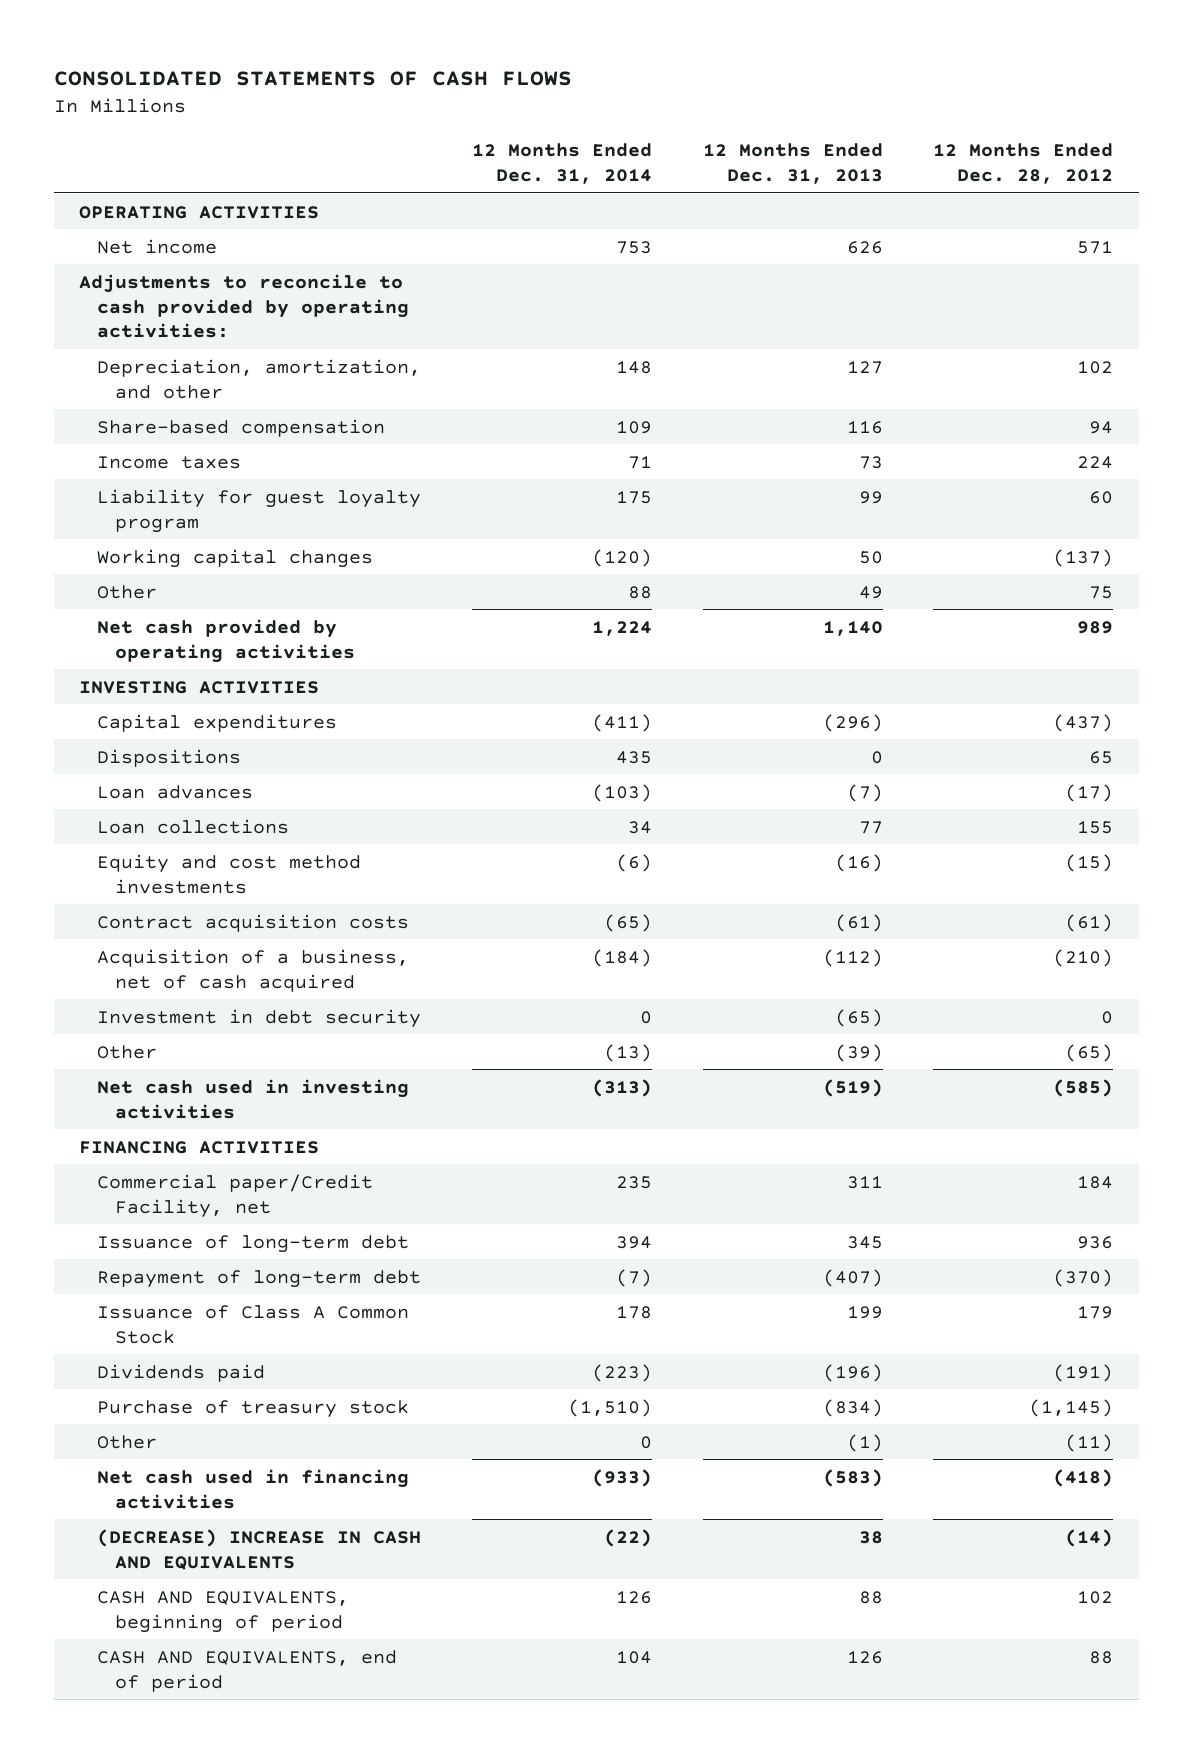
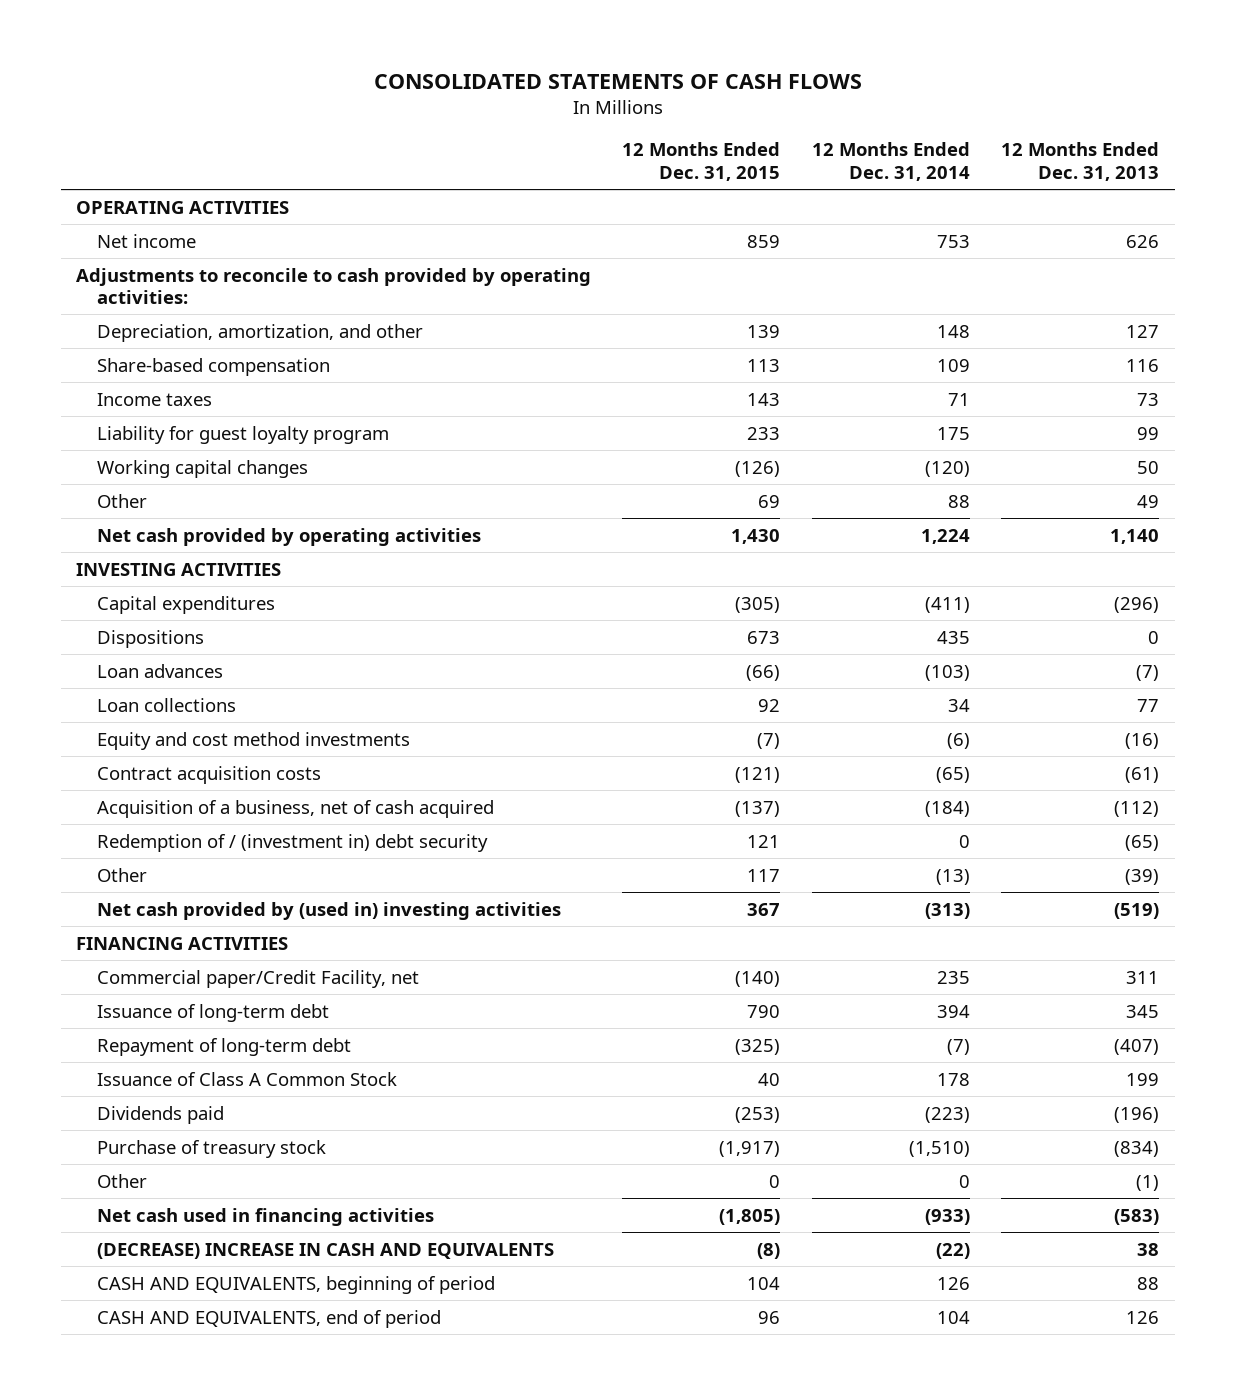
- | 12 Months Ended Dec. 31, 2014 | 12 Months Ended Dec. 31, 2013 | 12 Months Ended Dec. 28, 2012
+ | 12 Months Ended Dec. 31, 2015 | 12 Months Ended Dec. 31, 2014 | 12 Months Ended Dec. 31, 2013
- Investment in debt security | 0 | (65) | 0
+ Redemption of / (investment in) debt security | 121 | 0 | (65)
- Net cash used in investing activities | (313) | (519) | (585)
+ Net cash provided by (used in) investing activities | 367 | (313) | (519)

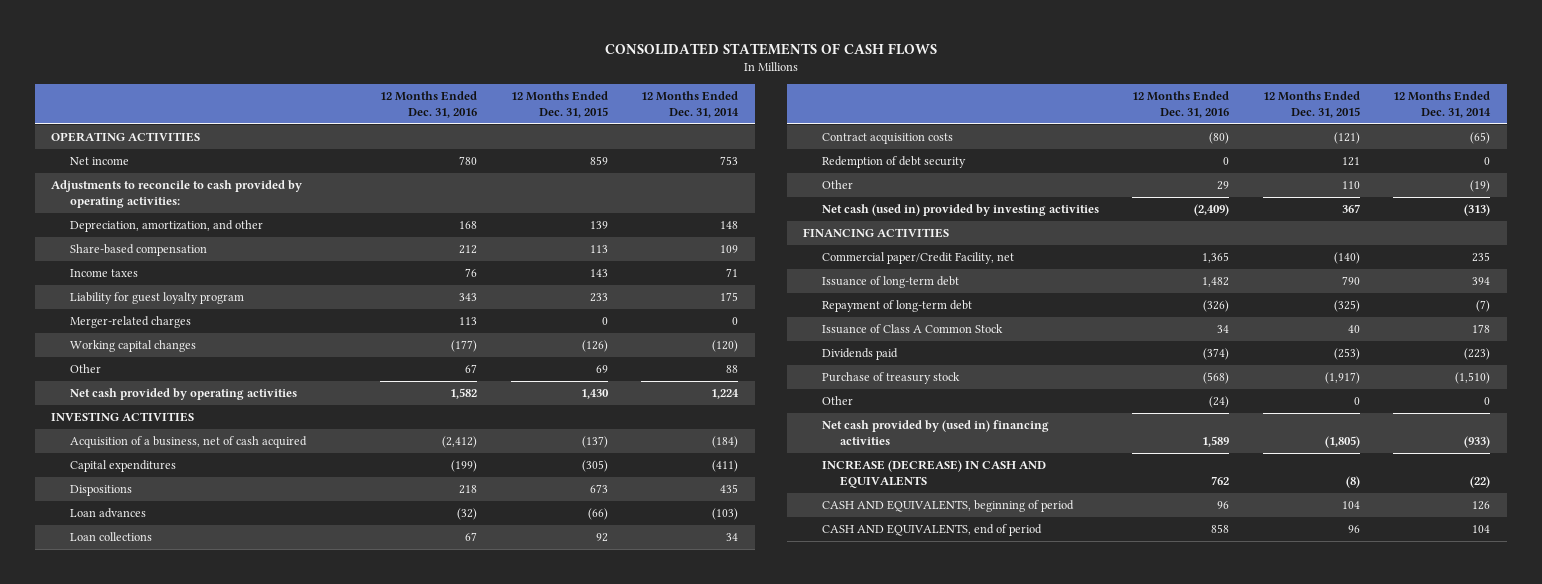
- | 12 Months Ended Dec. 31, 2015 | 12 Months Ended Dec. 31, 2014 | 12 Months Ended Dec. 31, 2013
+ | 12 Months Ended Dec. 31, 2016 | 12 Months Ended Dec. 31, 2015 | 12 Months Ended Dec. 31, 2014
+ Merger-related charges | 113 | 0 | 0
moved up: Acquisition of a business, net of cash acquired | (2,412) | (137) | (184)
- Equity and cost method investments | (7) | (6) | (16)
- Redemption of / (investment in) debt security | 121 | 0 | (65)
- Other | 117 | (13) | (39)
- Net cash provided by (used in) investing activities | 367 | (313) | (519)
+ Redemption of debt security | 0 | 121 | 0
+ Other | 29 | 110 | (19)
+ Net cash (used in) provided by investing activities | (2,409) | 367 | (313)
- Net cash used in financing activities | (1,805) | (933) | (583)
- (DECREASE) INCREASE IN CASH AND EQUIVALENTS | (8) | (22) | 38
+ Net cash provided by (used in) financing activities | 1,589 | (1,805) | (933)
+ INCREASE (DECREASE) IN CASH AND EQUIVALENTS | 762 | (8) | (22)

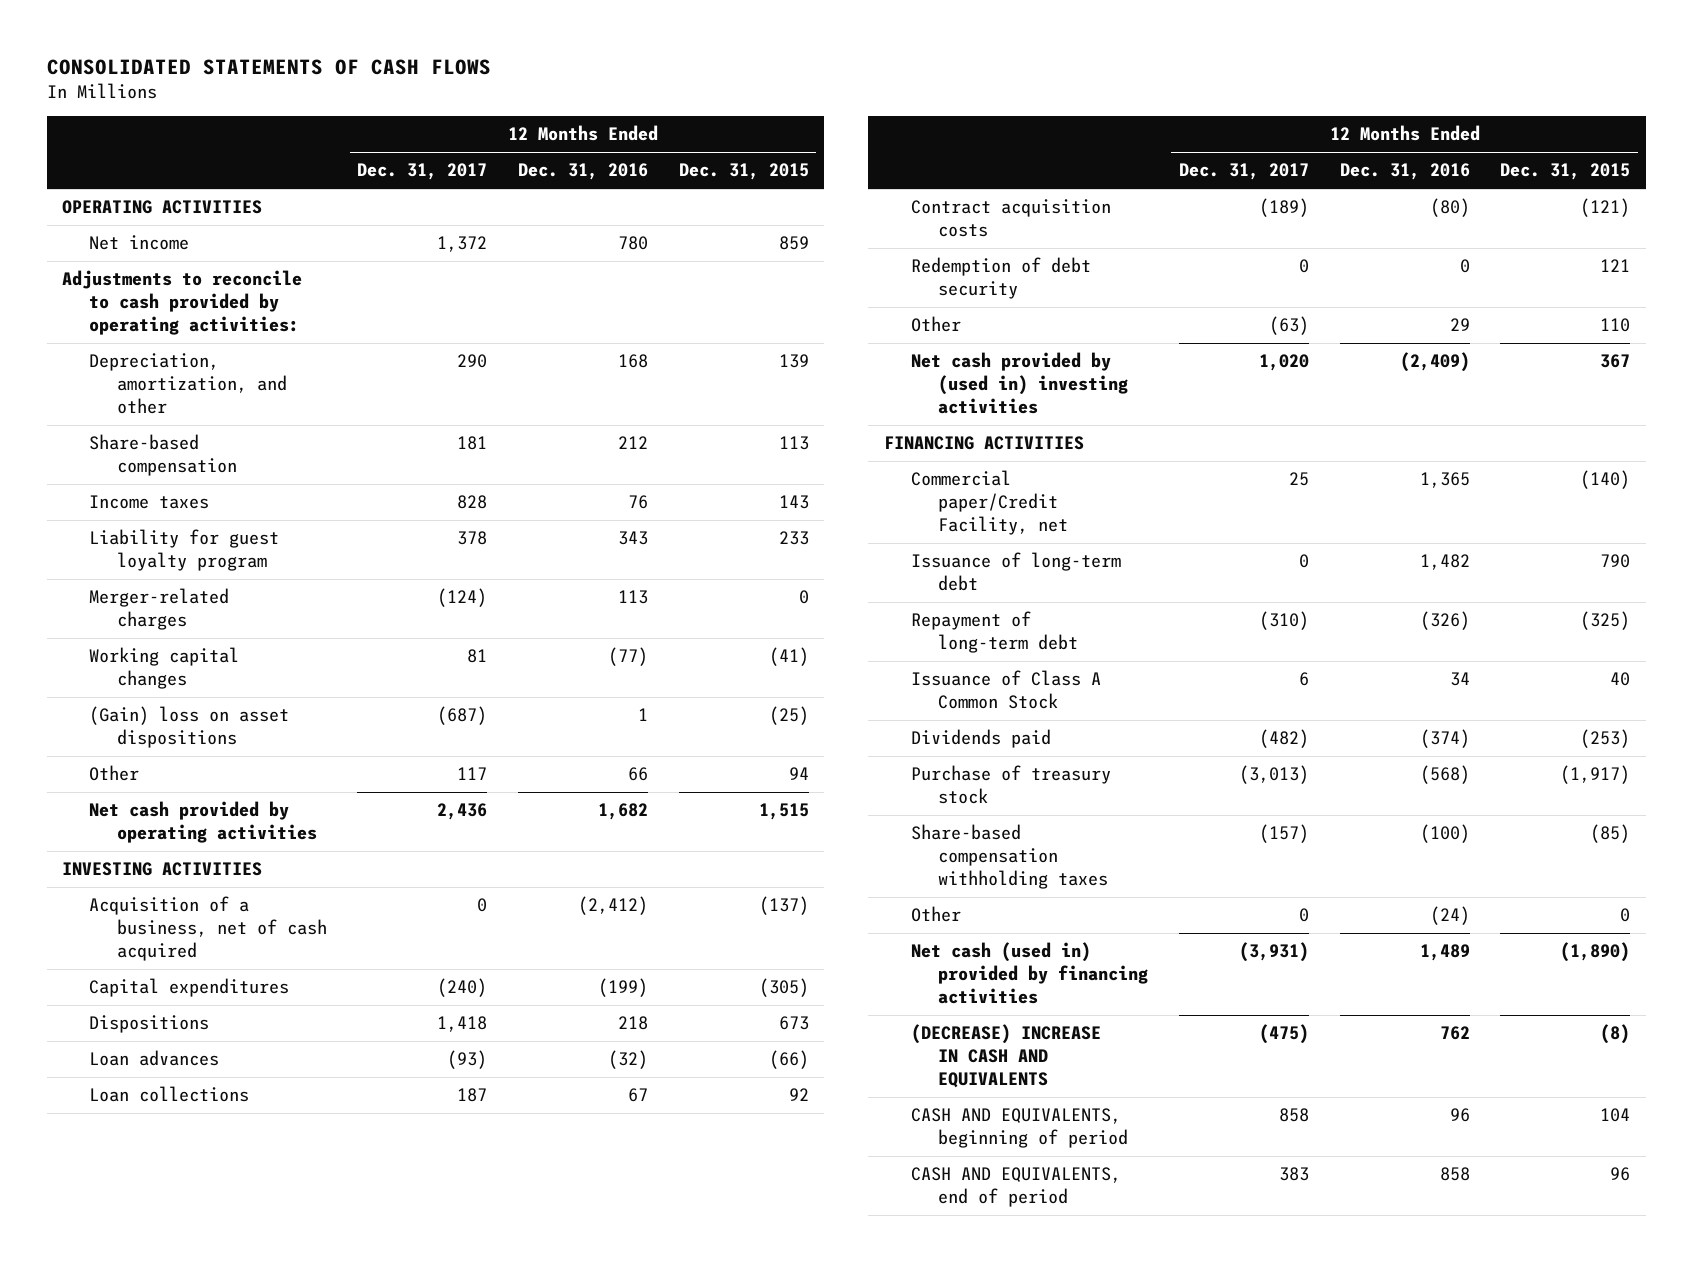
- | 12 Months Ended Dec. 31, 2016 | 12 Months Ended Dec. 31, 2015 | 12 Months Ended Dec. 31, 2014
+ | 12 Months Ended Dec. 31, 2017 | 12 Months Ended Dec. 31, 2016 | 12 Months Ended Dec. 31, 2015
- Working capital changes | (177) | (126) | (120)
- Other | 67 | 69 | 88
- Net cash provided by operating activities | 1,582 | 1,430 | 1,224
+ Working capital changes | 81 | (77) | (41)
+ (Gain) loss on asset dispositions | (687) | 1 | (25)
+ Other | 117 | 66 | 94
+ Net cash provided by operating activities | 2,436 | 1,682 | 1,515
- Net cash (used in) provided by investing activities | (2,409) | 367 | (313)
+ Net cash provided by (used in) investing activities | 1,020 | (2,409) | 367
+ Share-based compensation withholding taxes | (157) | (100) | (85)
- Net cash provided by (used in) financing activities | 1,589 | (1,805) | (933)
- INCREASE (DECREASE) IN CASH AND EQUIVALENTS | 762 | (8) | (22)
+ Net cash (used in) provided by financing activities | (3,931) | 1,489 | (1,890)
+ (DECREASE) INCREASE IN CASH AND EQUIVALENTS | (475) | 762 | (8)

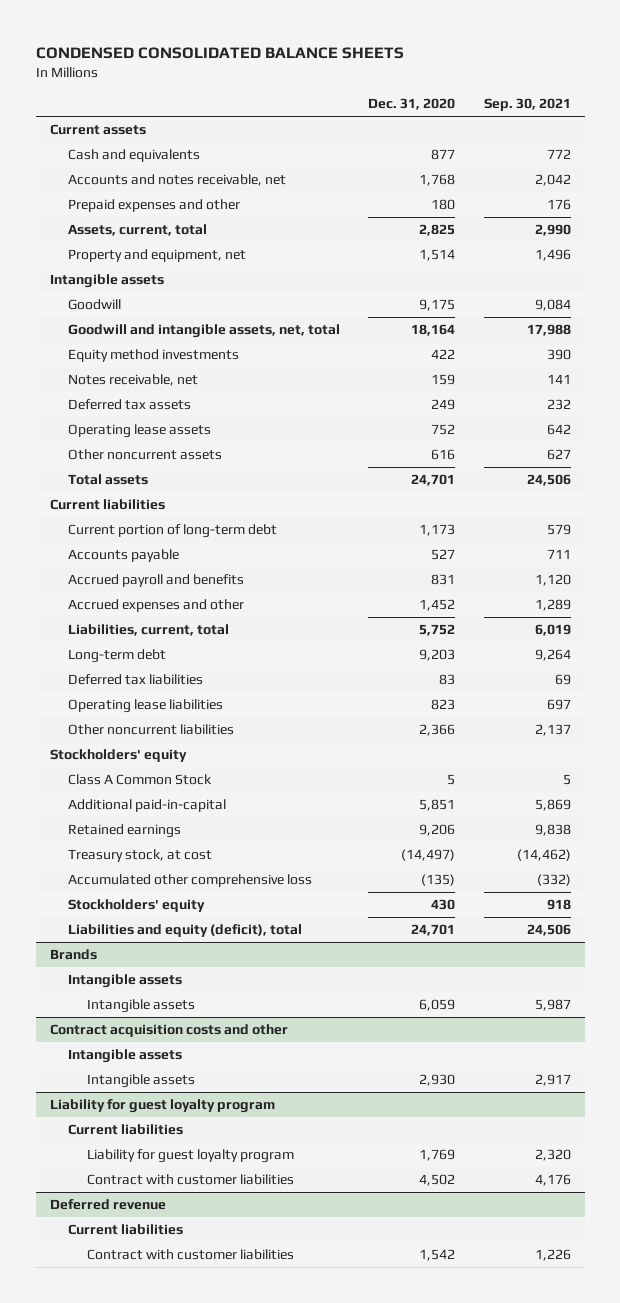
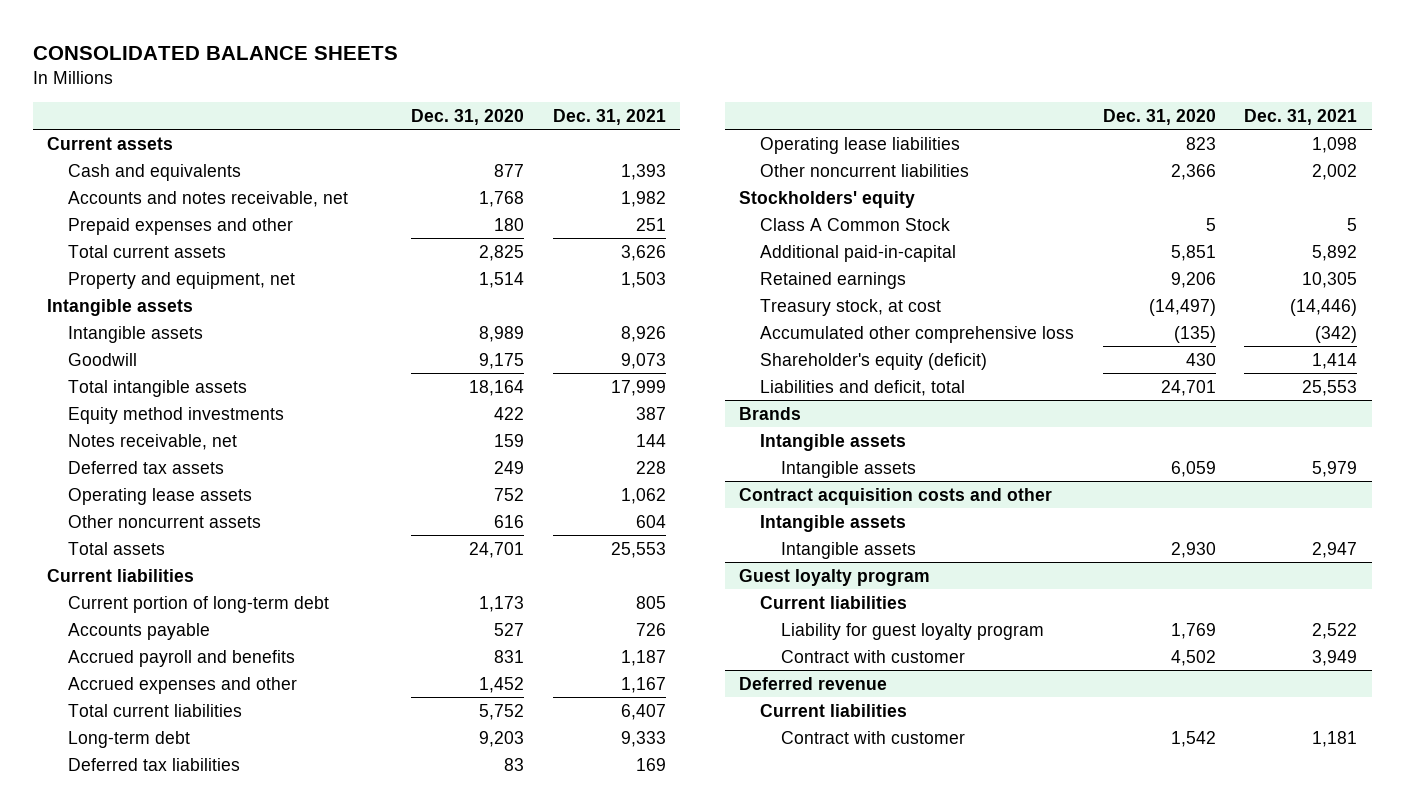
- CONDENSED CONSOLIDATED BALANCE SHEETS
+ CONSOLIDATED BALANCE SHEETS
- | Dec. 31, 2020 | Sep. 30, 2021
+ | Dec. 31, 2020 | Dec. 31, 2021
- Assets, current, total | 2,825 | 2,990
+ Total current assets | 2,825 | 3,626
+ Intangible assets | 8,989 | 8,926
- Goodwill and intangible assets, net, total | 18,164 | 17,988
+ Total intangible assets | 18,164 | 17,999
- Liabilities, current, total | 5,752 | 6,019
+ Total current liabilities | 5,752 | 6,407
- Stockholders' equity | 430 | 918
- Liabilities and equity (deficit), total | 24,701 | 24,506
+ Shareholder's equity (deficit) | 430 | 1,414
+ Liabilities and deficit, total | 24,701 | 25,553
- Liability for guest loyalty program
+ Guest loyalty program
- Contract with customer liabilities | 4,502 | 4,176
+ Contract with customer | 4,502 | 3,949
@ Deferred revenue
- Contract with customer liabilities | 1,542 | 1,226
+ Contract with customer | 1,542 | 1,181

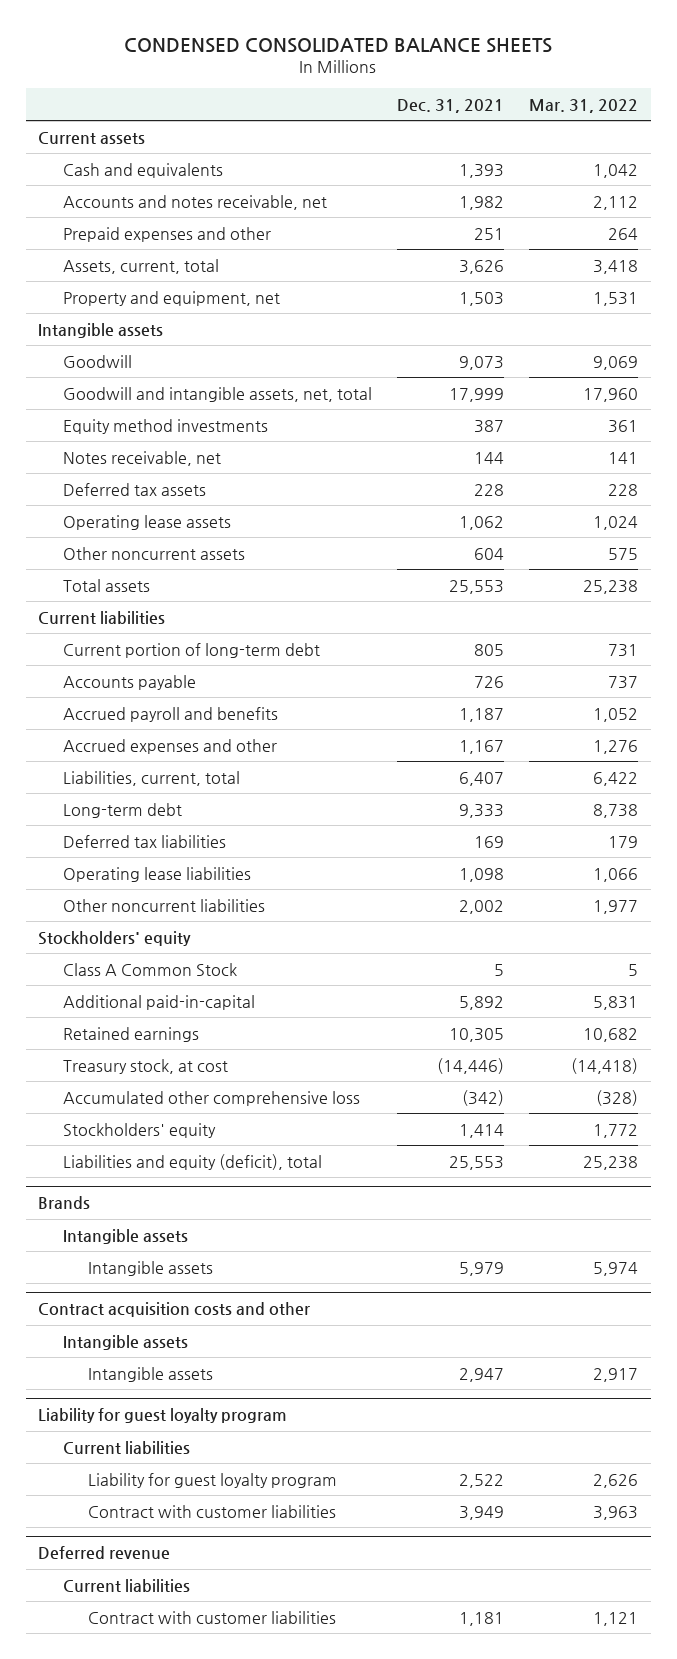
- CONSOLIDATED BALANCE SHEETS
+ CONDENSED CONSOLIDATED BALANCE SHEETS
- | Dec. 31, 2020 | Dec. 31, 2021
+ | Dec. 31, 2021 | Mar. 31, 2022
- Total current assets | 2,825 | 3,626
+ Assets, current, total | 3,626 | 3,418
- Intangible assets | 8,989 | 8,926
- Total intangible assets | 18,164 | 17,999
+ Goodwill and intangible assets, net, total | 17,999 | 17,960
- Total current liabilities | 5,752 | 6,407
+ Liabilities, current, total | 6,407 | 6,422
- Shareholder's equity (deficit) | 430 | 1,414
- Liabilities and deficit, total | 24,701 | 25,553
+ Stockholders' equity | 1,414 | 1,772
+ Liabilities and equity (deficit), total | 25,553 | 25,238
- Guest loyalty program
+ Liability for guest loyalty program
- Contract with customer | 4,502 | 3,949
+ Contract with customer liabilities | 3,949 | 3,963
@ Deferred revenue
- Contract with customer | 1,542 | 1,181
+ Contract with customer liabilities | 1,181 | 1,121

